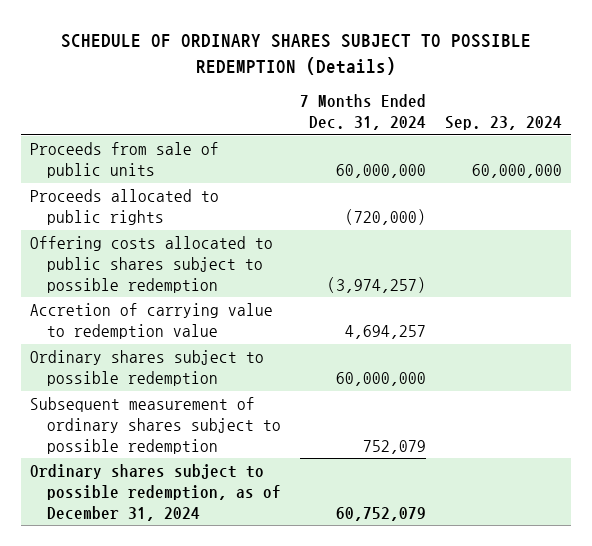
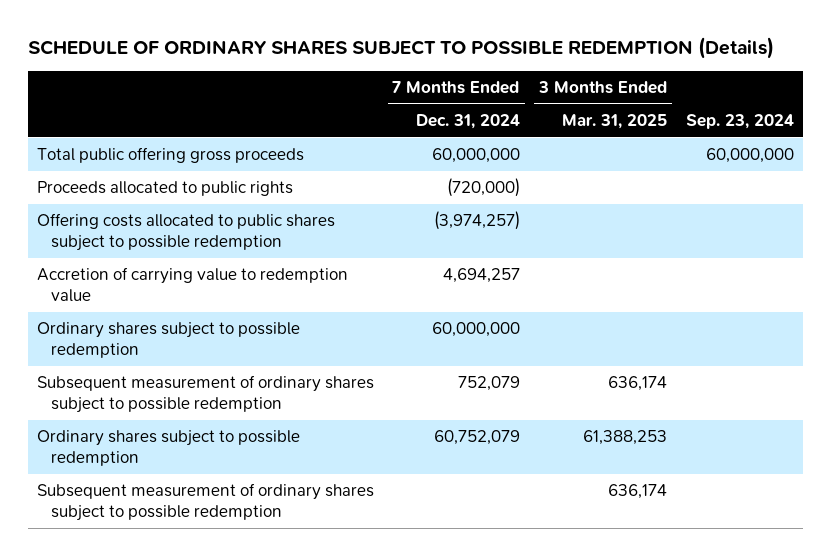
- | 7 Months Ended Dec. 31, 2024 | Sep. 23, 2024
+ | 7 Months Ended Dec. 31, 2024 | 3 Months Ended Mar. 31, 2025 | Sep. 23, 2024
- Proceeds from sale of public units | 60,000,000 | 60,000,000
+ Total public offering gross proceeds | 60,000,000 | | 60,000,000
- Ordinary shares subject to possible redemption, as of December 31, 2024 | 60,752,079 |
+ Ordinary shares subject to possible redemption | 60,752,079 | 61,388,253 |
+ Subsequent measurement of ordinary shares subject to possible redemption | | 636,174 |

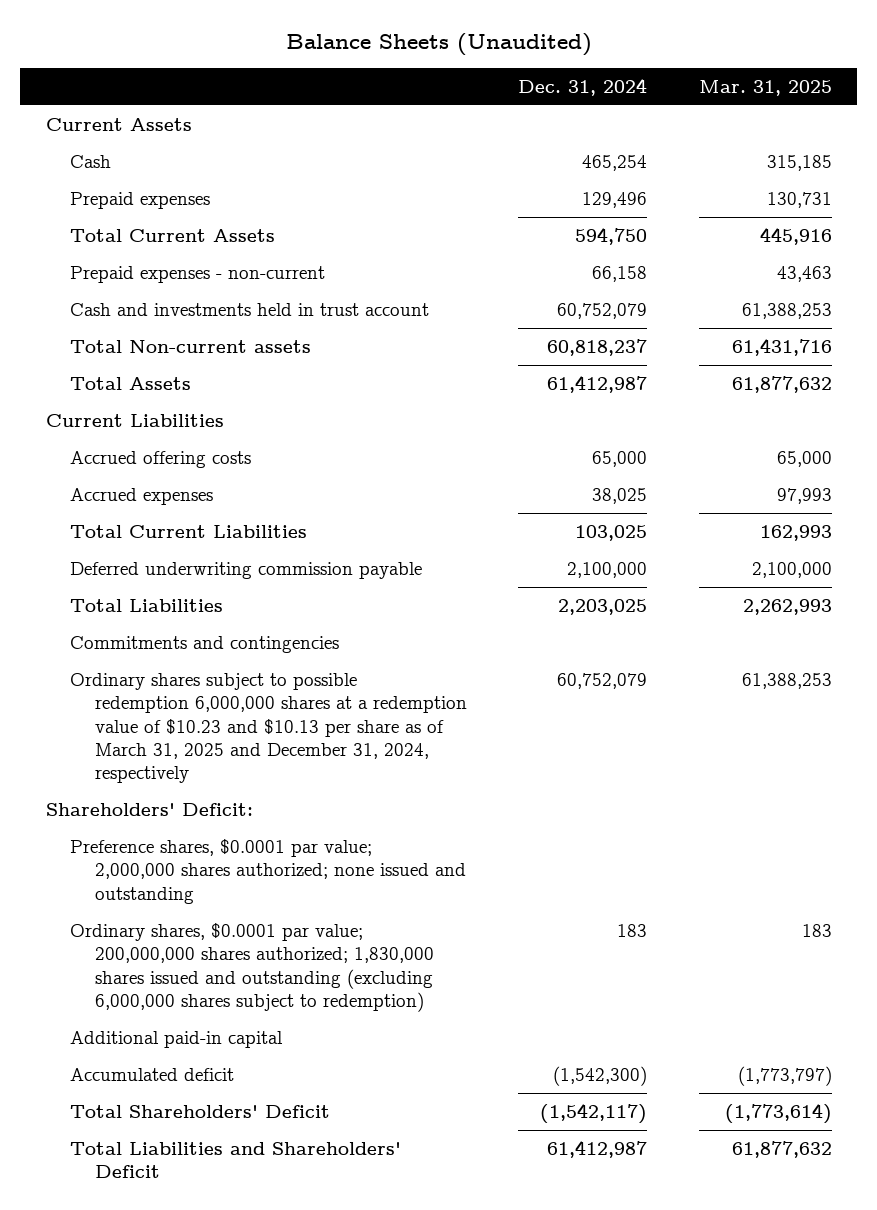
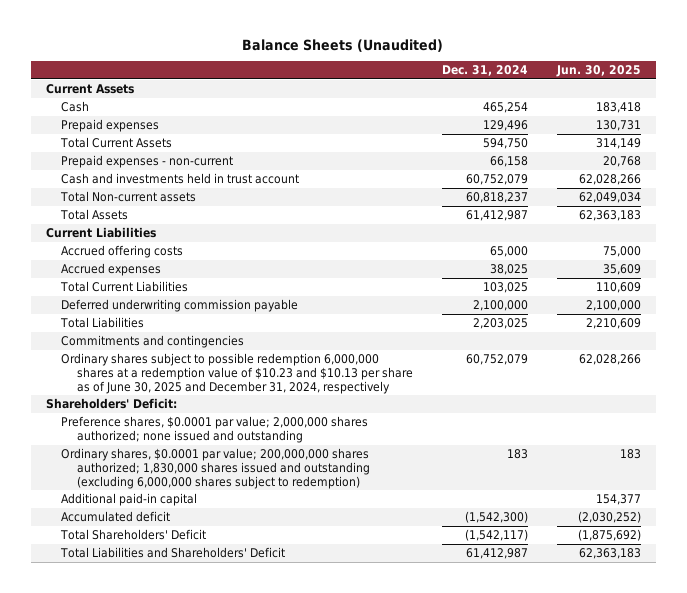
- | Dec. 31, 2024 | Mar. 31, 2025
+ | Dec. 31, 2024 | Jun. 30, 2025
- Ordinary shares subject to possible redemption 6,000,000 shares at a redemption value of $10.23 and $10.13 per share as of March 31, 2025 and December 31, 2024, respectively | 60,752,079 | 61,388,253
+ Ordinary shares subject to possible redemption 6,000,000 shares at a redemption value of $10.23 and $10.13 per share as of June 30, 2025 and December 31, 2024, respectively | 60,752,079 | 62,028,266

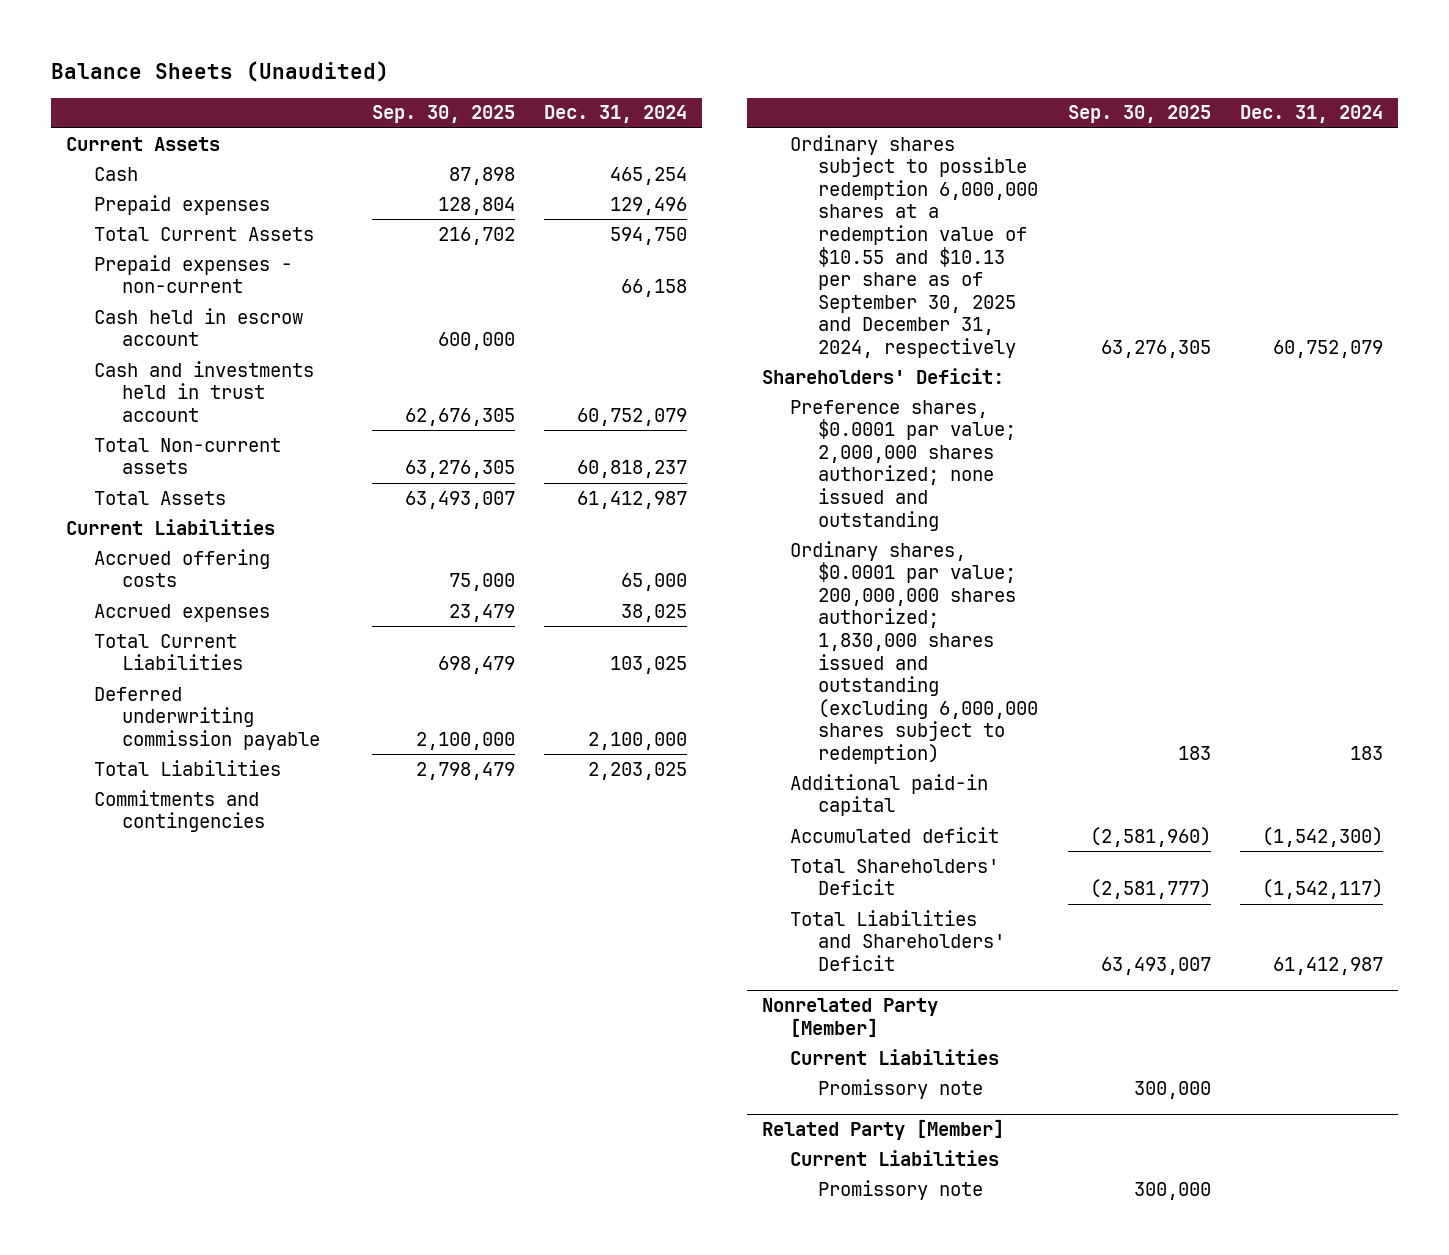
- | Dec. 31, 2024 | Jun. 30, 2025
+ | Sep. 30, 2025 | Dec. 31, 2024
+ Cash held in escrow account | 600,000 |
- Ordinary shares subject to possible redemption 6,000,000 shares at a redemption value of $10.23 and $10.13 per share as of June 30, 2025 and December 31, 2024, respectively | 60,752,079 | 62,028,266
+ Ordinary shares subject to possible redemption 6,000,000 shares at a redemption value of $10.55 and $10.13 per share as of September 30, 2025 and December 31, 2024, respectively | 63,276,305 | 60,752,079
+ Nonrelated Party [Member]
+ Current Liabilities
+ Promissory note | 300,000 |
+ Related Party [Member]
+ Current Liabilities
+ Promissory note | 300,000 |

